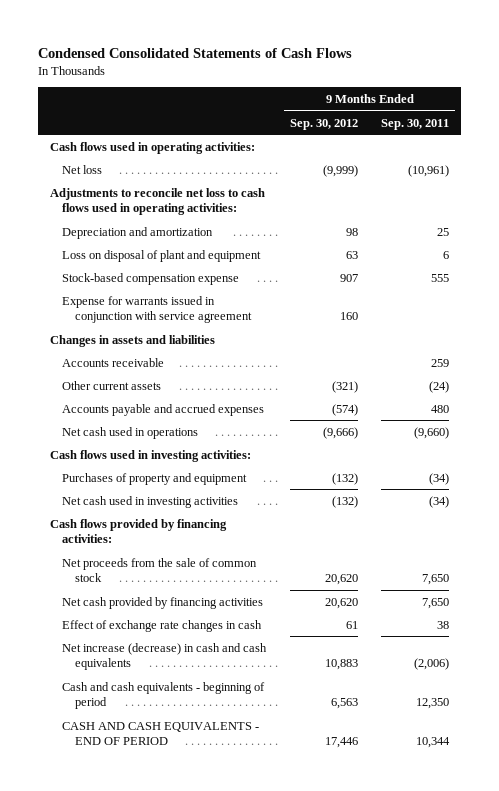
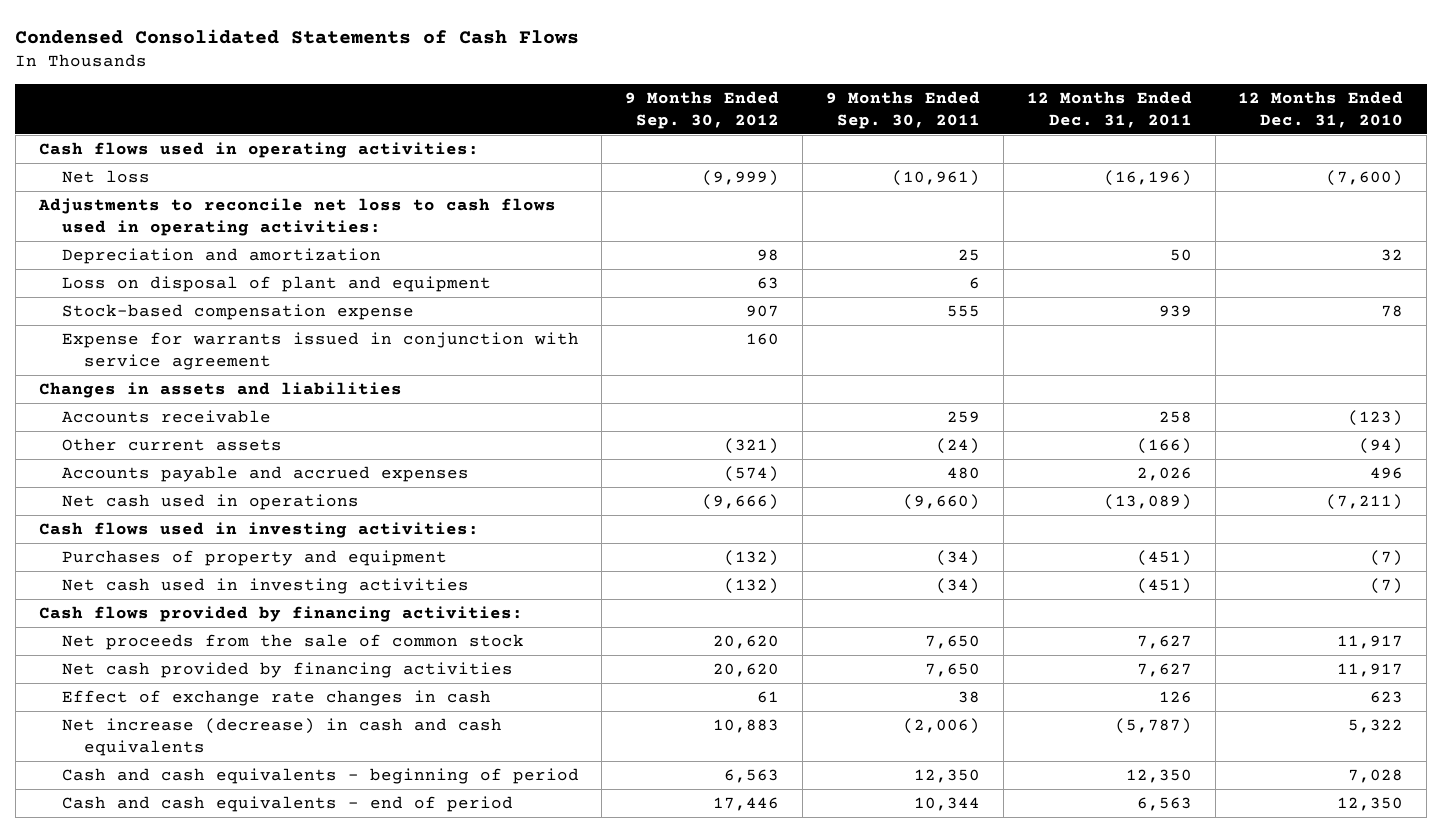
- | 9 Months Ended Sep. 30, 2012 | 9 Months Ended Sep. 30, 2011
+ | 9 Months Ended Sep. 30, 2012 | 9 Months Ended Sep. 30, 2011 | 12 Months Ended Dec. 31, 2011 | 12 Months Ended Dec. 31, 2010
- CASH AND CASH EQUIVALENTS - END OF PERIOD | 17,446 | 10,344
+ Cash and cash equivalents - end of period | 17,446 | 10,344 | 6,563 | 12,350

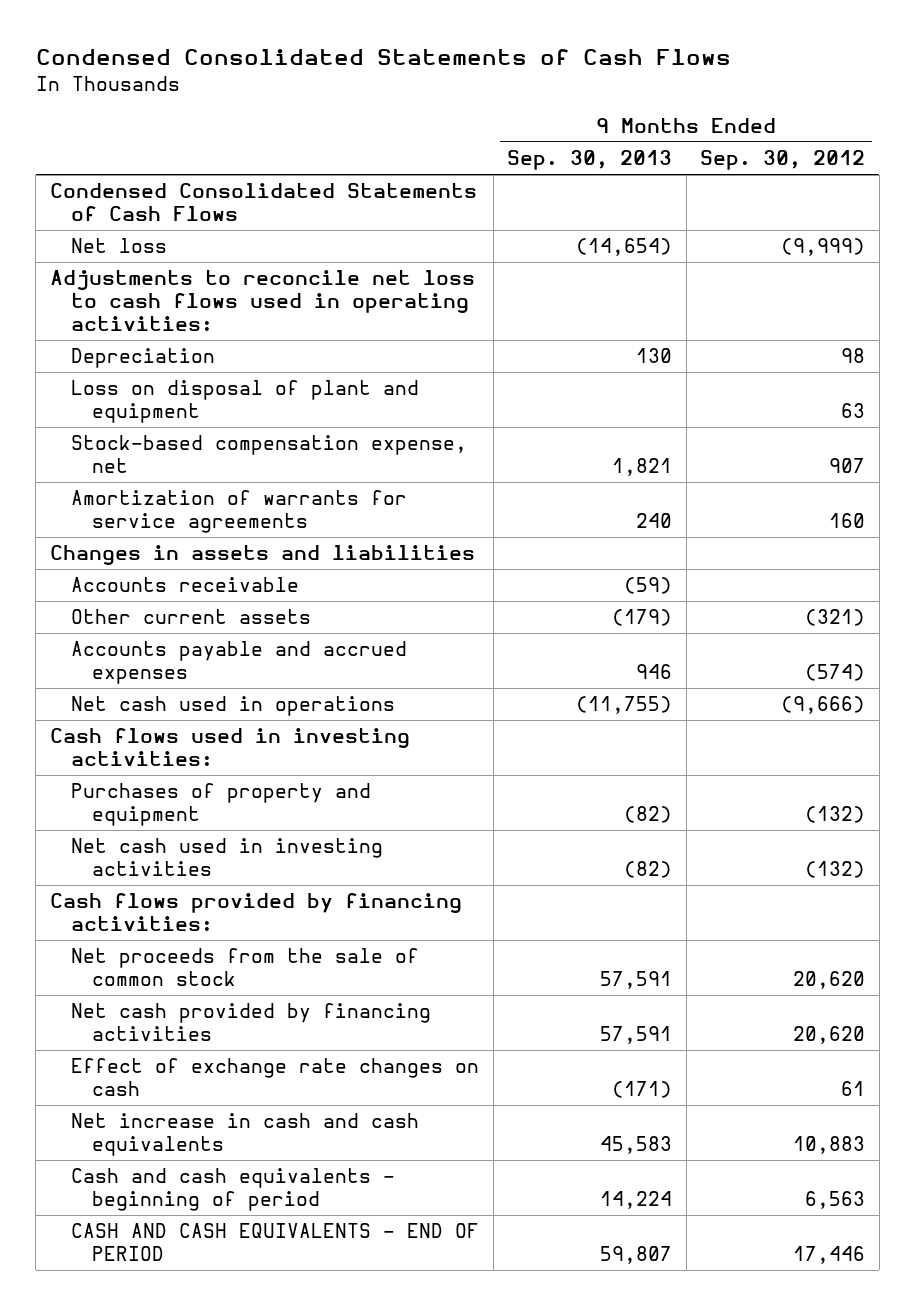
- | 9 Months Ended Sep. 30, 2012 | 9 Months Ended Sep. 30, 2011 | 12 Months Ended Dec. 31, 2011 | 12 Months Ended Dec. 31, 2010
+ | 9 Months Ended Sep. 30, 2013 | 9 Months Ended Sep. 30, 2012
- Cash flows used in operating activities:
+ Condensed Consolidated Statements of Cash Flows
- Depreciation and amortization | 98 | 25 | 50 | 32
+ Depreciation | 130 | 98
- Stock-based compensation expense | 907 | 555 | 939 | 78
- Expense for warrants issued in conjunction with service agreement | 160 | | |
+ Stock-based compensation expense, net | 1,821 | 907
+ Amortization of warrants for service agreements | 240 | 160
- Effect of exchange rate changes in cash | 61 | 38 | 126 | 623
- Net increase (decrease) in cash and cash equivalents | 10,883 | (2,006) | (5,787) | 5,322
+ Effect of exchange rate changes on cash | (171) | 61
+ Net increase in cash and cash equivalents | 45,583 | 10,883
- Cash and cash equivalents - end of period | 17,446 | 10,344 | 6,563 | 12,350
+ CASH AND CASH EQUIVALENTS - END OF PERIOD | 59,807 | 17,446

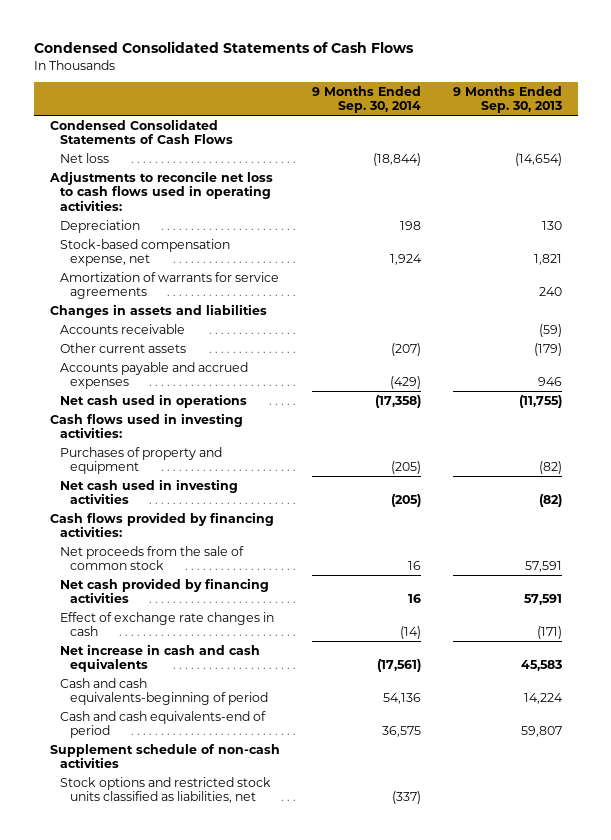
- | 9 Months Ended Sep. 30, 2013 | 9 Months Ended Sep. 30, 2012
+ | 9 Months Ended Sep. 30, 2014 | 9 Months Ended Sep. 30, 2013
- Loss on disposal of plant and equipment | | 63
- Effect of exchange rate changes on cash | (171) | 61
+ Effect of exchange rate changes in cash | (14) | (171)
- Cash and cash equivalents - beginning of period | 14,224 | 6,563
- CASH AND CASH EQUIVALENTS - END OF PERIOD | 59,807 | 17,446
+ Cash and cash equivalents-beginning of period | 54,136 | 14,224
+ Cash and cash equivalents-end of period | 36,575 | 59,807
+ Supplement schedule of non-cash activities
+ Stock options and restricted stock units classified as liabilities, net | (337) |

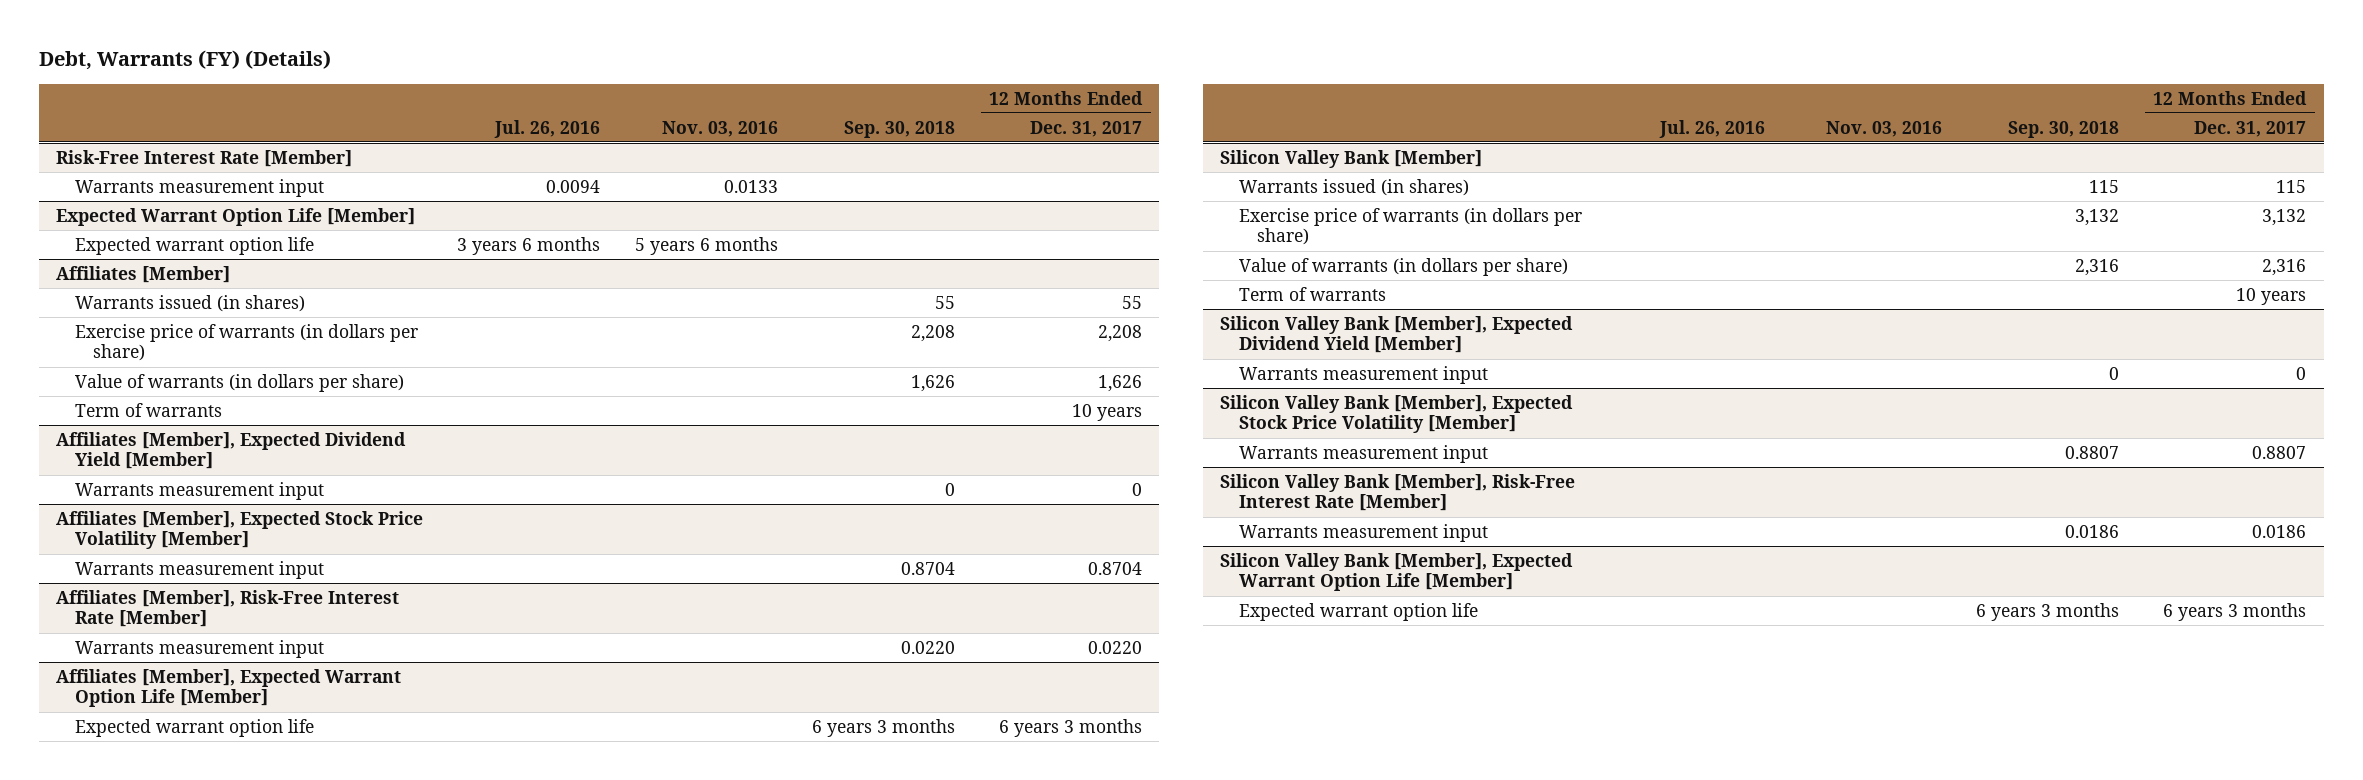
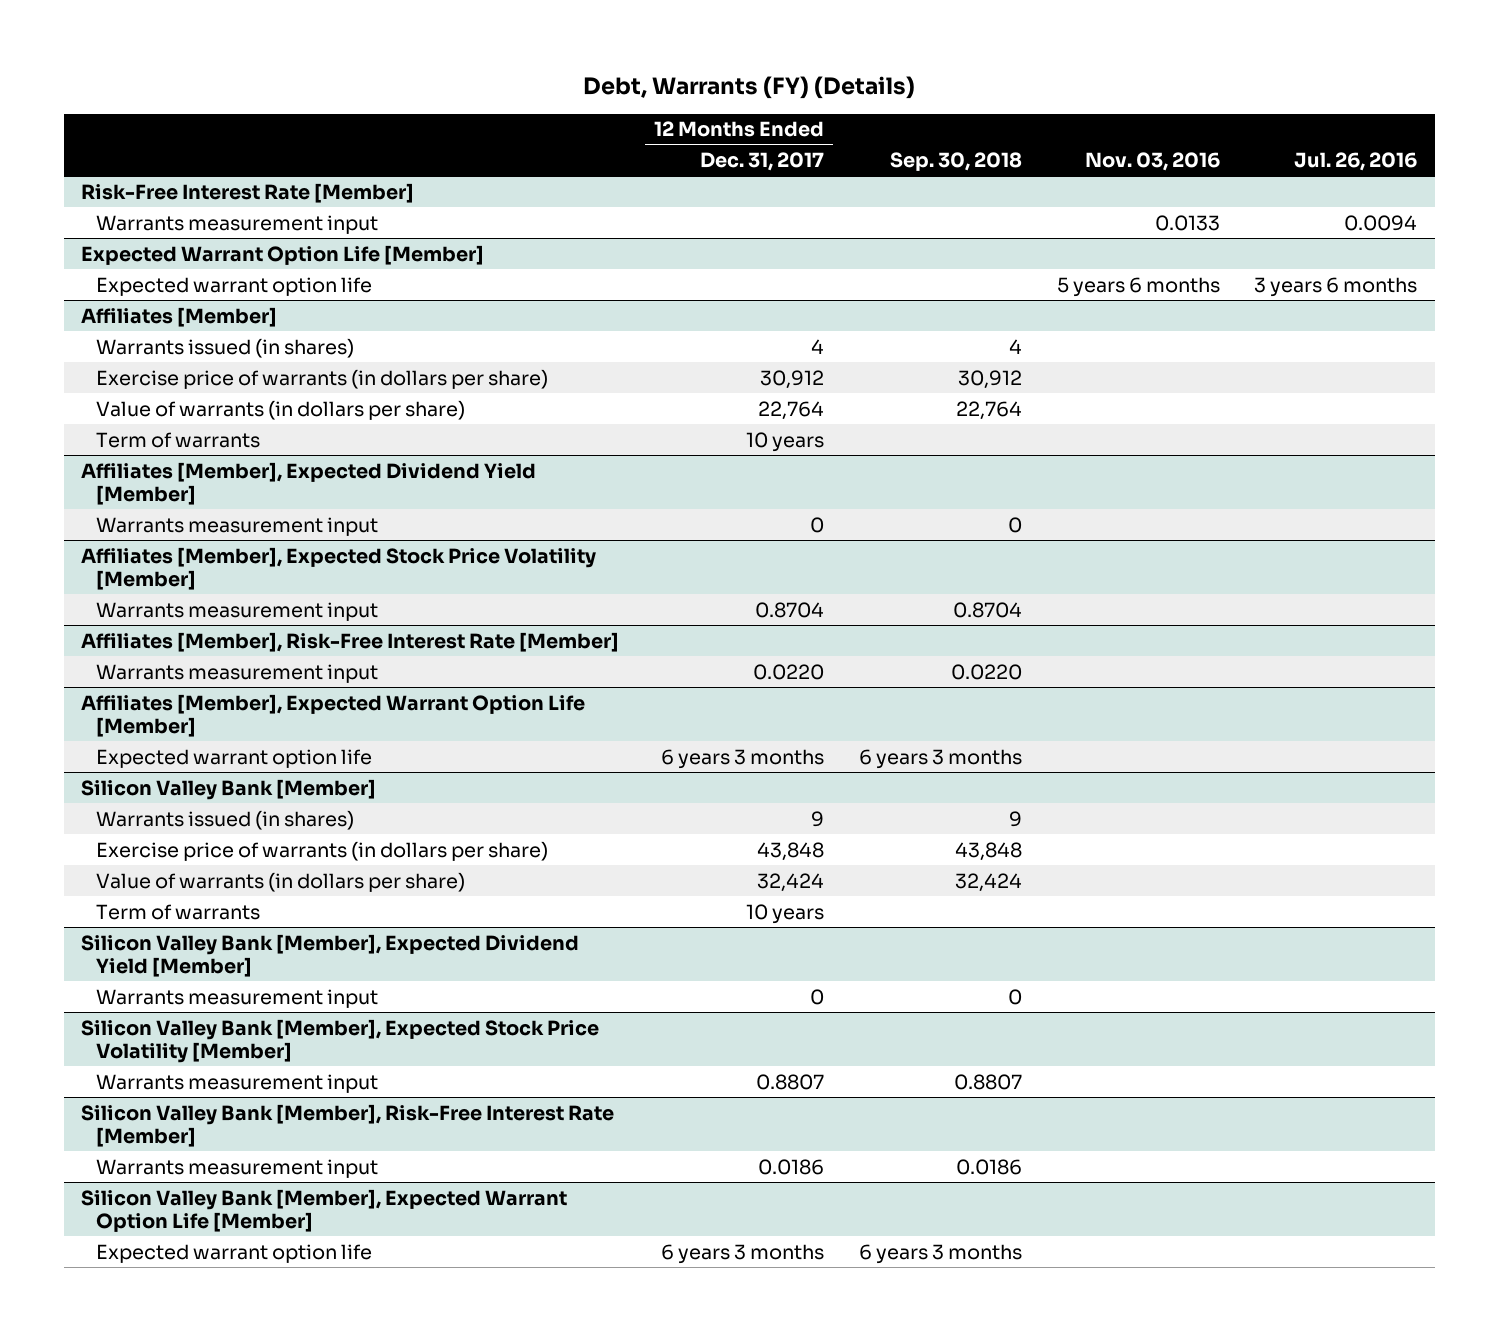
- | Jul. 26, 2016 | Nov. 03, 2016 | Sep. 30, 2018 | 12 Months Ended Dec. 31, 2017
+ | 12 Months Ended Dec. 31, 2017 | Sep. 30, 2018 | Nov. 03, 2016 | Jul. 26, 2016
@ Affiliates [Member]
- Warrants issued (in shares) | | | 55 | 55
- Exercise price of warrants (in dollars per share) | | | 2,208 | 2,208
- Value of warrants (in dollars per share) | | | 1,626 | 1,626
+ Warrants issued (in shares) | 4 | 4 | |
+ Exercise price of warrants (in dollars per share) | 30,912 | 30,912 | |
+ Value of warrants (in dollars per share) | 22,764 | 22,764 | |
@ Silicon Valley Bank [Member]
- Warrants issued (in shares) | | | 115 | 115
- Exercise price of warrants (in dollars per share) | | | 3,132 | 3,132
- Value of warrants (in dollars per share) | | | 2,316 | 2,316
+ Warrants issued (in shares) | 9 | 9 | |
+ Exercise price of warrants (in dollars per share) | 43,848 | 43,848 | |
+ Value of warrants (in dollars per share) | 32,424 | 32,424 | |

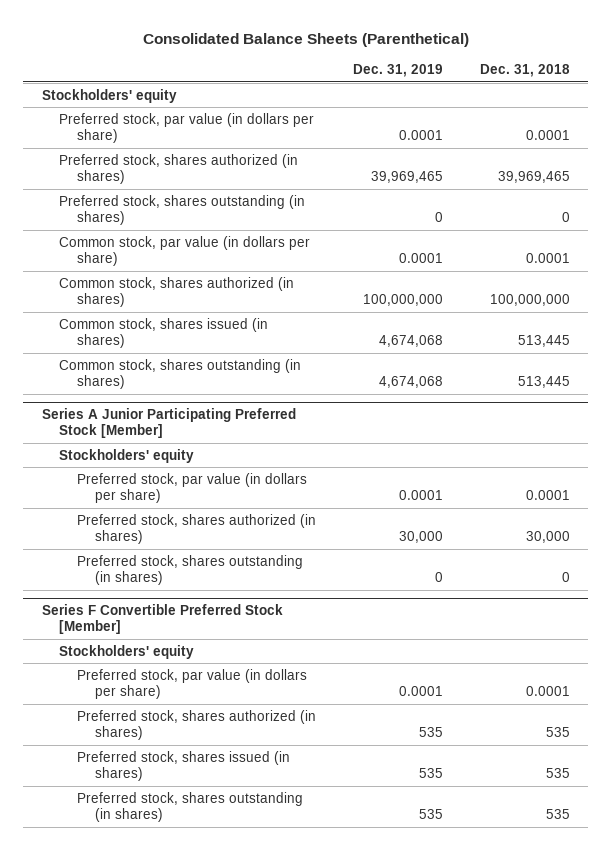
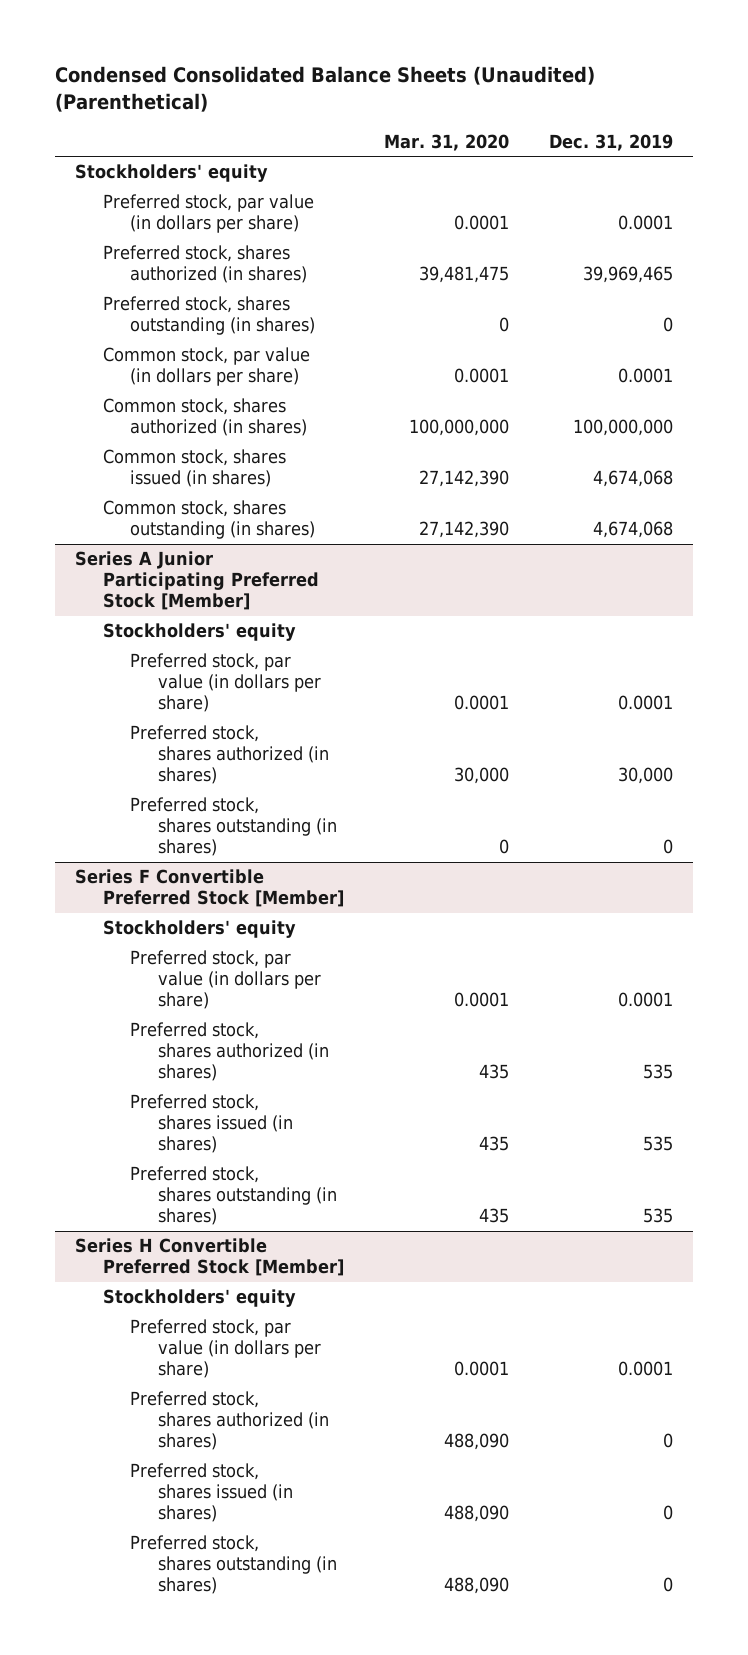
- Consolidated Balance Sheets (Parenthetical)
+ Condensed Consolidated Balance Sheets (Unaudited) (Parenthetical)
- | Dec. 31, 2019 | Dec. 31, 2018
+ | Mar. 31, 2020 | Dec. 31, 2019
+ Series H Convertible Preferred Stock [Member]
+ Stockholders' equity
+ Preferred stock, par value (in dollars per share) | 0.0001 | 0.0001
+ Preferred stock, shares authorized (in shares) | 488,090 | 0
+ Preferred stock, shares issued (in shares) | 488,090 | 0
+ Preferred stock, shares outstanding (in shares) | 488,090 | 0

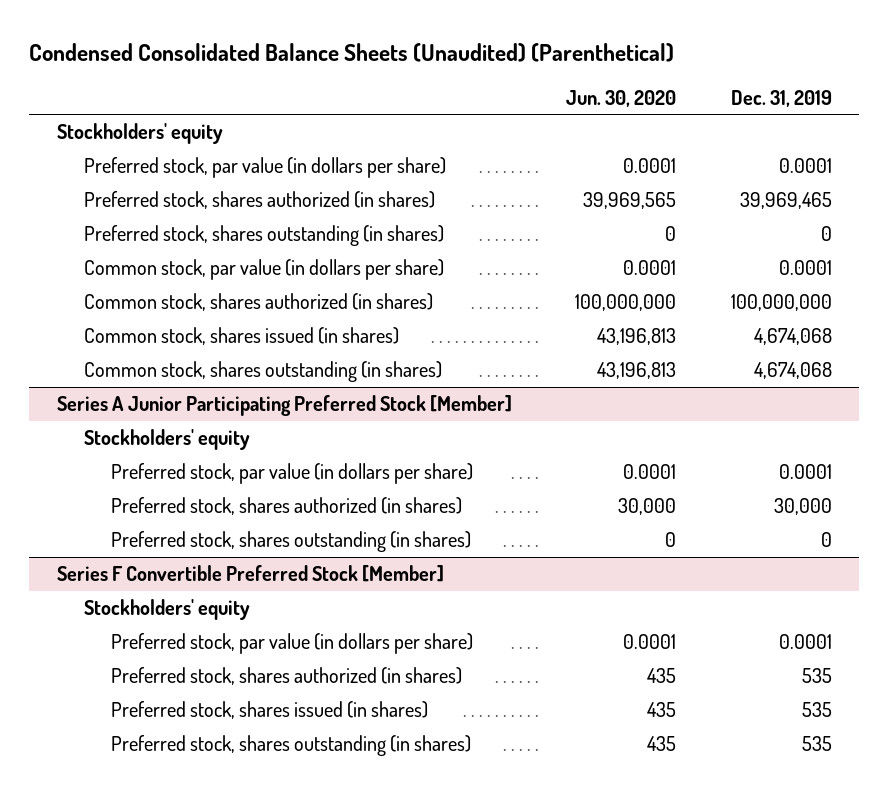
- | Mar. 31, 2020 | Dec. 31, 2019
+ | Jun. 30, 2020 | Dec. 31, 2019
- Series H Convertible Preferred Stock [Member]
- Stockholders' equity
- Preferred stock, par value (in dollars per share) | 0.0001 | 0.0001
- Preferred stock, shares authorized (in shares) | 488,090 | 0
- Preferred stock, shares issued (in shares) | 488,090 | 0
- Preferred stock, shares outstanding (in shares) | 488,090 | 0

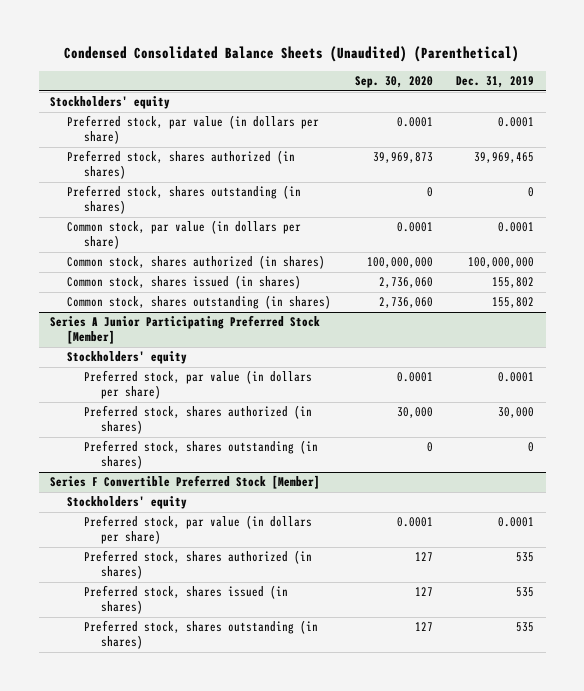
- | Jun. 30, 2020 | Dec. 31, 2019
+ | Sep. 30, 2020 | Dec. 31, 2019
- Common stock, shares issued (in shares) | 43,196,813 | 4,674,068
- Common stock, shares outstanding (in shares) | 43,196,813 | 4,674,068
+ Common stock, shares issued (in shares) | 2,736,060 | 155,802
+ Common stock, shares outstanding (in shares) | 2,736,060 | 155,802

